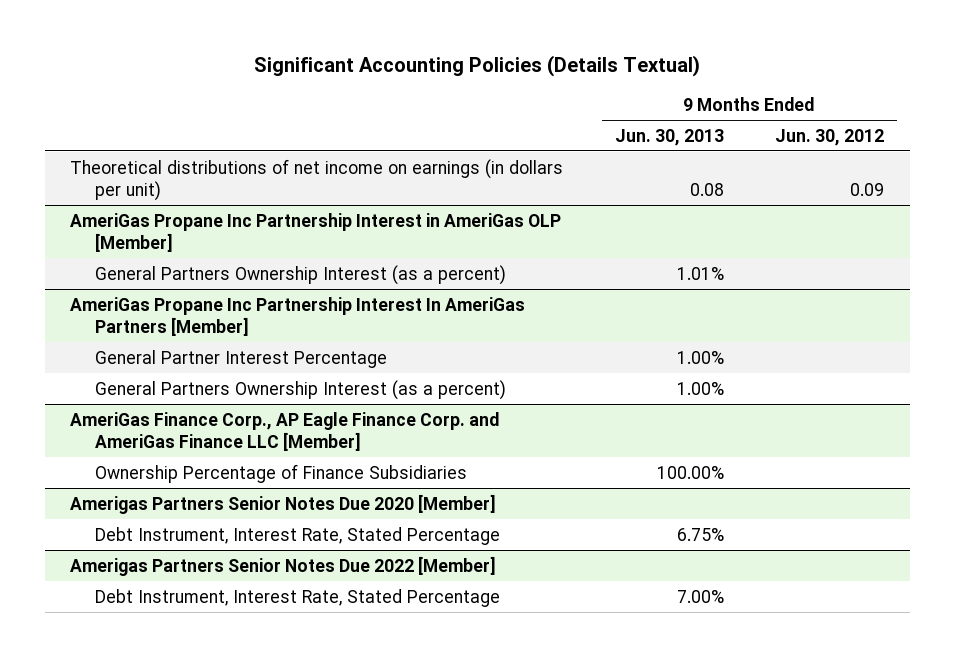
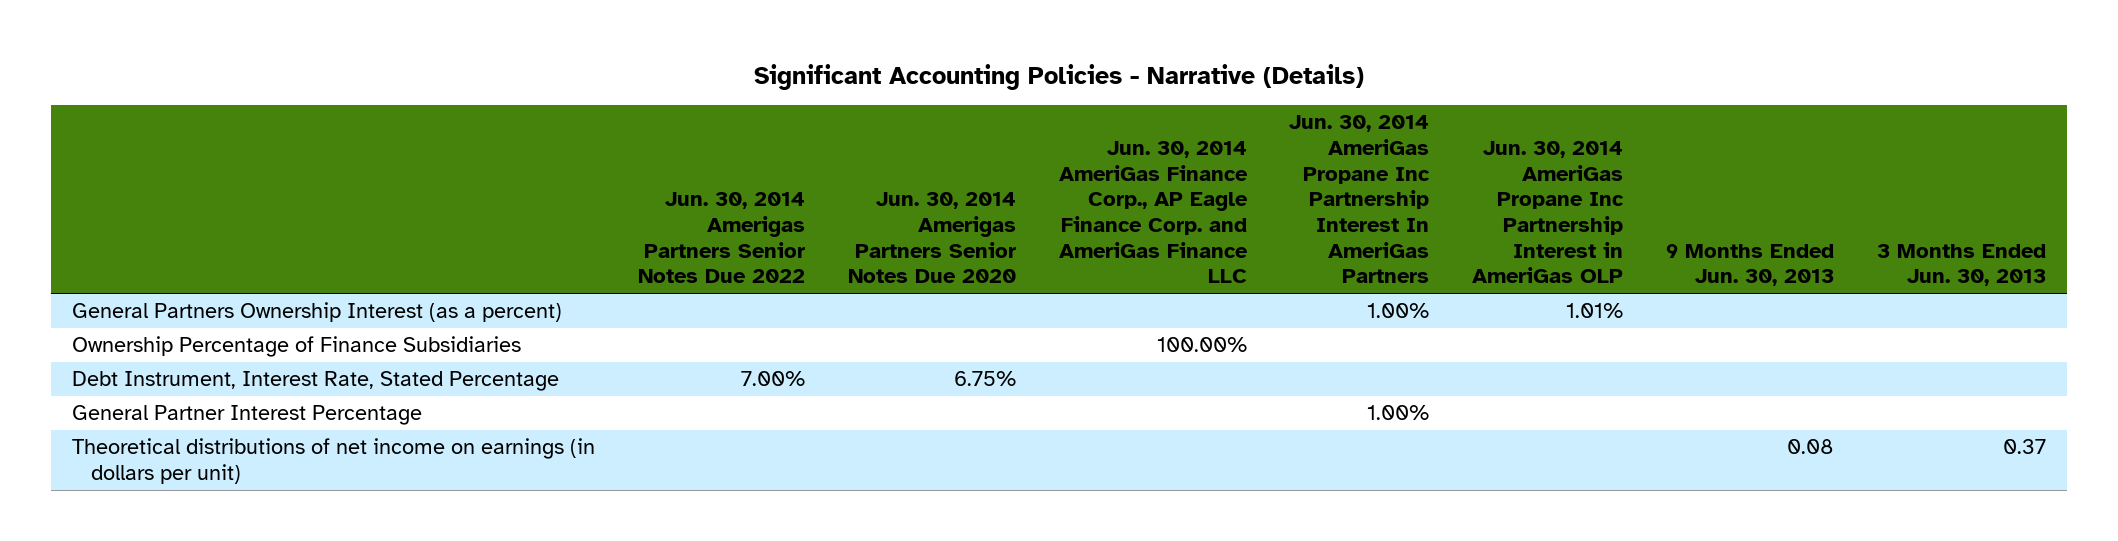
- Significant Accounting Policies (Details Textual)
+ Significant Accounting Policies - Narrative (Details)
- | 9 Months Ended Jun. 30, 2013 | 9 Months Ended Jun. 30, 2012
+ | Jun. 30, 2014 Amerigas Partners Senior Notes Due 2022 | Jun. 30, 2014 Amerigas Partners Senior Notes Due 2020 | Jun. 30, 2014 AmeriGas Finance Corp., AP Eagle Finance Corp. and AmeriGas Finance LLC | Jun. 30, 2014 AmeriGas Propane Inc Partnership Interest In AmeriGas Partners | Jun. 30, 2014 AmeriGas Propane Inc Partnership Interest in AmeriGas OLP | 9 Months Ended Jun. 30, 2013 | 3 Months Ended Jun. 30, 2013
+ General Partners Ownership Interest (as a percent) | | | | 1.00% | 1.01% | |
+ Ownership Percentage of Finance Subsidiaries | | | 100.00% | | | |
+ Debt Instrument, Interest Rate, Stated Percentage | 7.00% | 6.75% | | | | |
+ General Partner Interest Percentage | | | | 1.00% | | |
- AmeriGas Propane Inc Partnership Interest in AmeriGas OLP [Member]
- General Partners Ownership Interest (as a percent) | 1.01% |
- AmeriGas Propane Inc Partnership Interest In AmeriGas Partners [Member]
- General Partner Interest Percentage | 1.00% |
- General Partners Ownership Interest (as a percent) | 1.00% |
- AmeriGas Finance Corp., AP Eagle Finance Corp. and AmeriGas Finance LLC [Member]
- Ownership Percentage of Finance Subsidiaries | 100.00% |
- Amerigas Partners Senior Notes Due 2020 [Member]
- Debt Instrument, Interest Rate, Stated Percentage | 6.75% |
- Amerigas Partners Senior Notes Due 2022 [Member]
- Debt Instrument, Interest Rate, Stated Percentage | 7.00% |

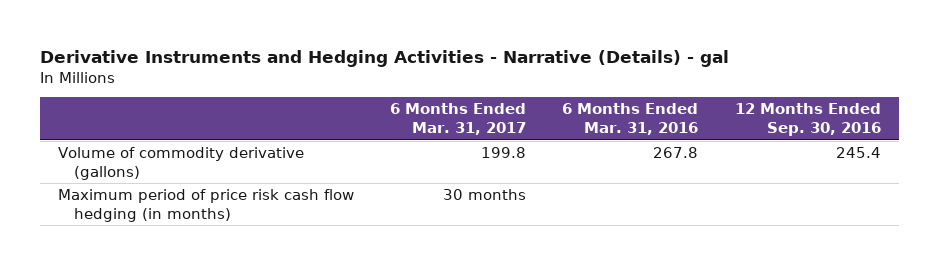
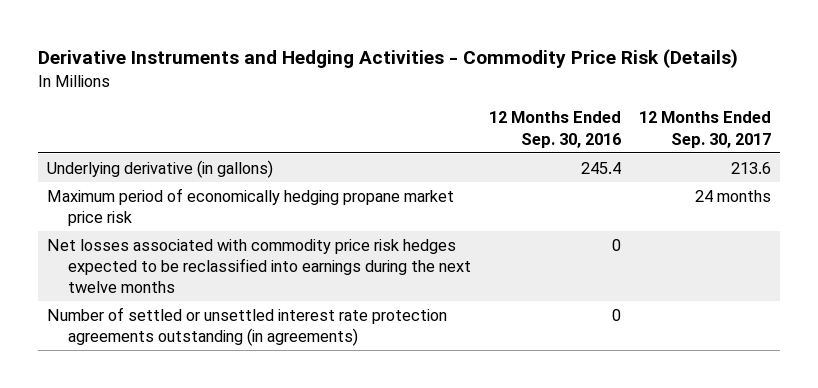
- Derivative Instruments and Hedging Activities - Narrative (Details) - gal
+ Derivative Instruments and Hedging Activities - Commodity Price Risk (Details)
- | 6 Months Ended Mar. 31, 2017 | 6 Months Ended Mar. 31, 2016 | 12 Months Ended Sep. 30, 2016
+ | 12 Months Ended Sep. 30, 2016 | 12 Months Ended Sep. 30, 2017
- Volume of commodity derivative (gallons) | 199.8 | 267.8 | 245.4
- Maximum period of price risk cash flow hedging (in months) | 30 months | |
+ Underlying derivative (in gallons) | 245.4 | 213.6
+ Maximum period of economically hedging propane market price risk | | 24 months
+ Net losses associated with commodity price risk hedges expected to be reclassified into earnings during the next twelve months | 0 |
+ Number of settled or unsettled interest rate protection agreements outstanding (in agreements) | 0 |

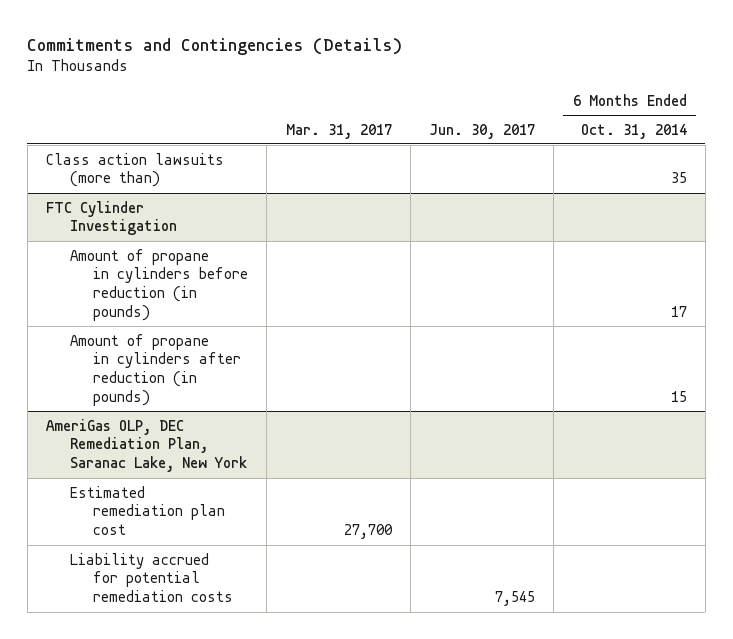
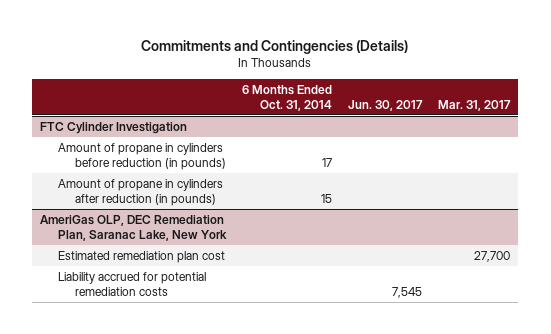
- | Mar. 31, 2017 | Jun. 30, 2017 | 6 Months Ended Oct. 31, 2014
+ | 6 Months Ended Oct. 31, 2014 | Jun. 30, 2017 | Mar. 31, 2017
- Class action lawsuits (more than) | | | 35

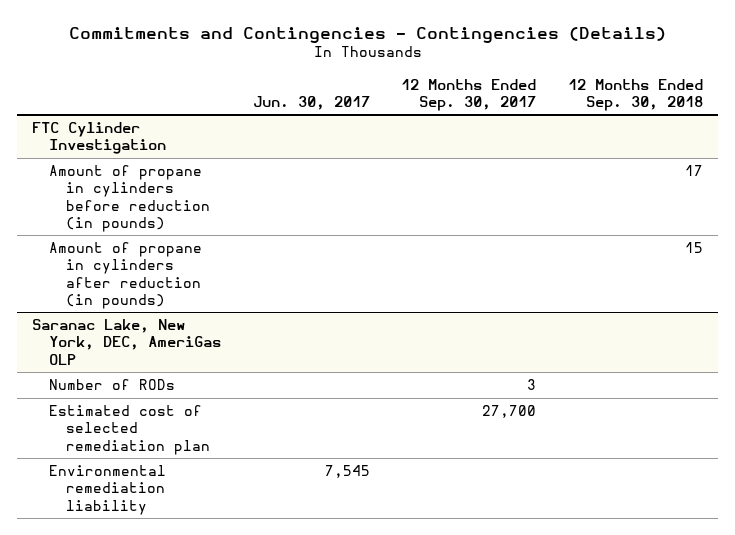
- Commitments and Contingencies (Details)
+ Commitments and Contingencies - Contingencies (Details)
- | 6 Months Ended Oct. 31, 2014 | Jun. 30, 2017 | Mar. 31, 2017
+ | Jun. 30, 2017 | 12 Months Ended Sep. 30, 2017 | 12 Months Ended Sep. 30, 2018
- AmeriGas OLP, DEC Remediation Plan, Saranac Lake, New York
- Estimated remediation plan cost | | | 27,700
- Liability accrued for potential remediation costs | | 7,545 |
+ Saranac Lake, New York, DEC, AmeriGas OLP
+ Number of RODs | | 3 |
+ Estimated cost of selected remediation plan | | 27,700 |
+ Environmental remediation liability | 7,545 | |

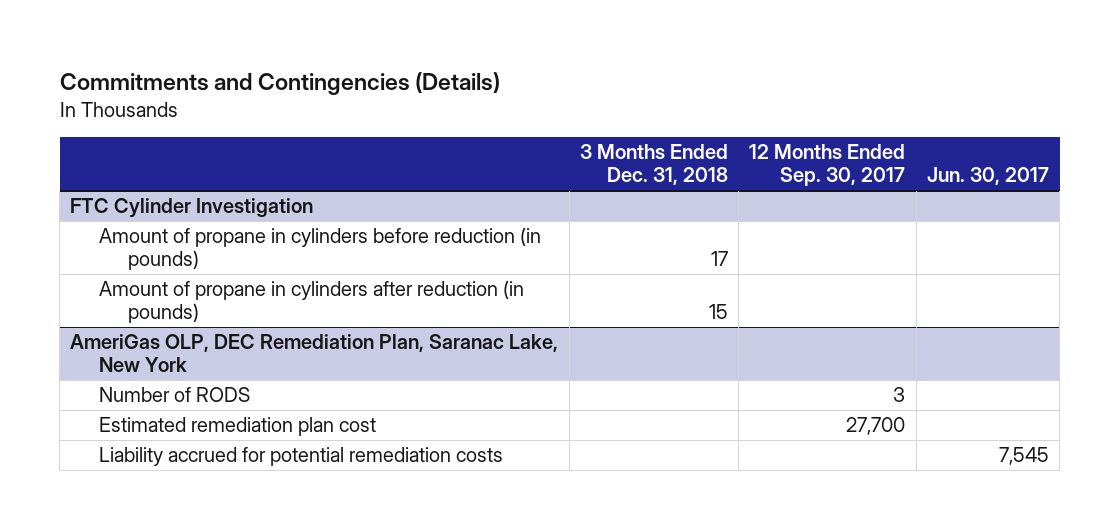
- Commitments and Contingencies - Contingencies (Details)
+ Commitments and Contingencies (Details)
- | Jun. 30, 2017 | 12 Months Ended Sep. 30, 2017 | 12 Months Ended Sep. 30, 2018
+ | 3 Months Ended Dec. 31, 2018 | 12 Months Ended Sep. 30, 2017 | Jun. 30, 2017
- Saranac Lake, New York, DEC, AmeriGas OLP
- Number of RODs | | 3 |
- Estimated cost of selected remediation plan | | 27,700 |
- Environmental remediation liability | 7,545 | |
+ AmeriGas OLP, DEC Remediation Plan, Saranac Lake, New York
+ Number of RODS | | 3 |
+ Estimated remediation plan cost | | 27,700 |
+ Liability accrued for potential remediation costs | | | 7,545

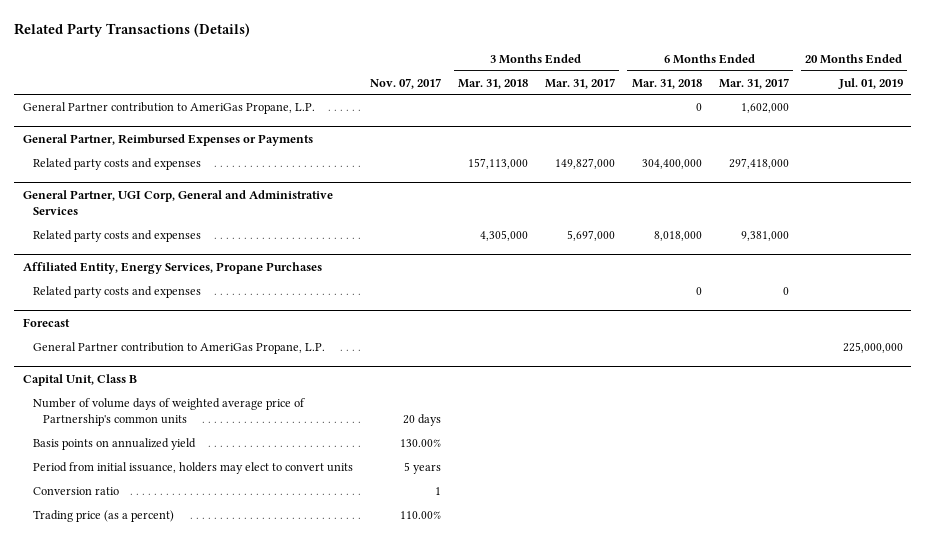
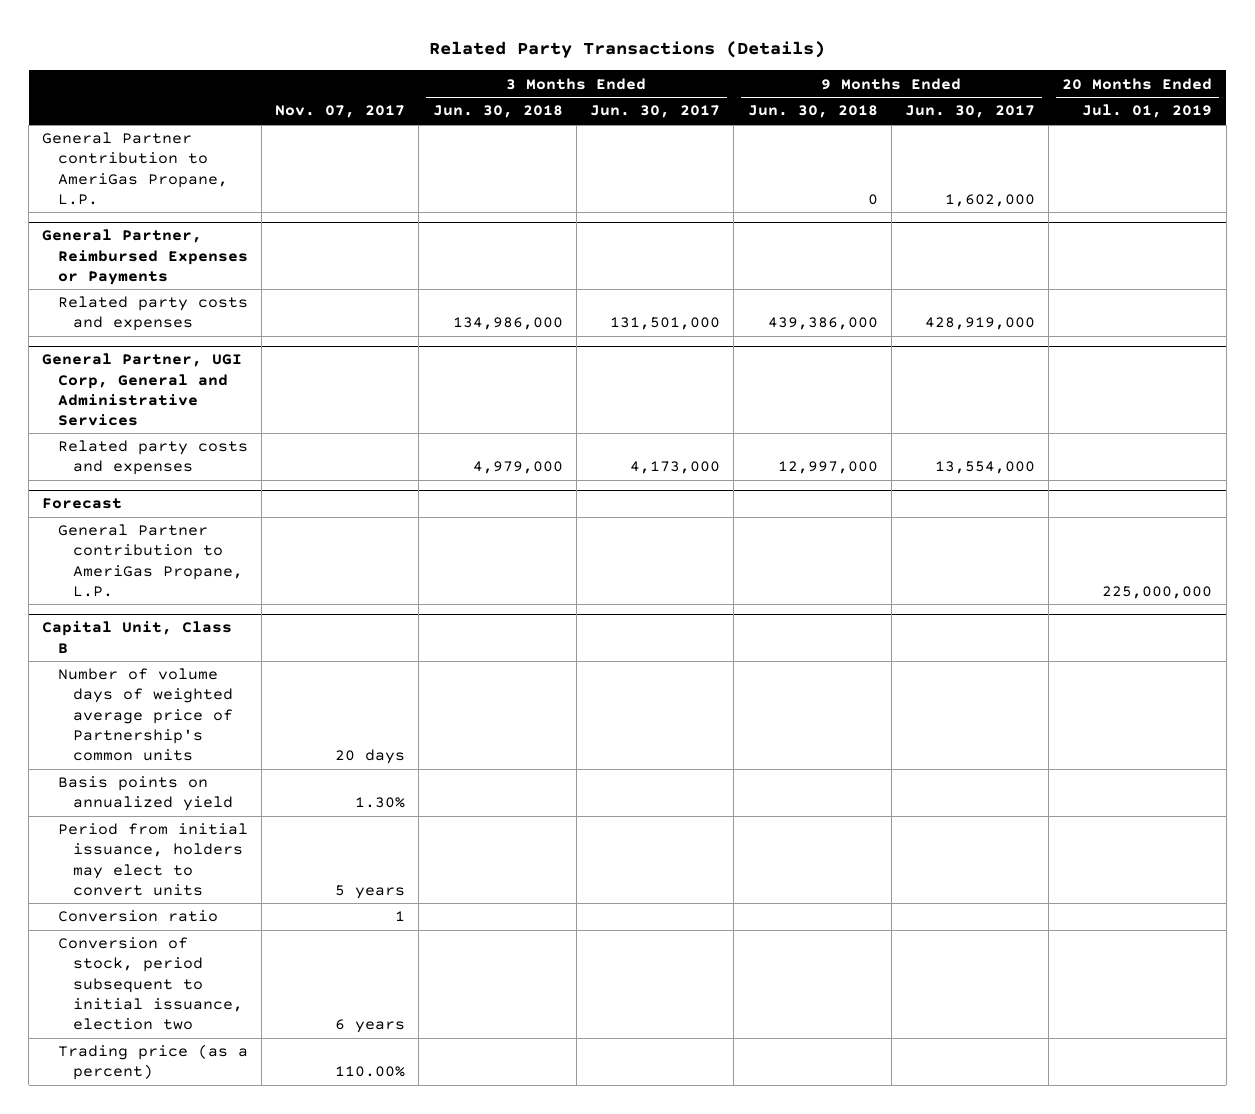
- | Nov. 07, 2017 | 3 Months Ended Mar. 31, 2018 | 3 Months Ended Mar. 31, 2017 | 6 Months Ended Mar. 31, 2018 | 6 Months Ended Mar. 31, 2017 | 20 Months Ended Jul. 01, 2019
+ | Nov. 07, 2017 | 3 Months Ended Jun. 30, 2018 | 3 Months Ended Jun. 30, 2017 | 9 Months Ended Jun. 30, 2018 | 9 Months Ended Jun. 30, 2017 | 20 Months Ended Jul. 01, 2019
- Affiliated Entity, Energy Services, Propane Purchases
- Related party costs and expenses | | | | 0 | 0 |
@ Capital Unit, Class B
- Basis points on annualized yield | 130.00% | | | | |
+ Basis points on annualized yield | 1.30% | | | | |
+ Conversion of stock, period subsequent to initial issuance, election two | 6 years | | | | |

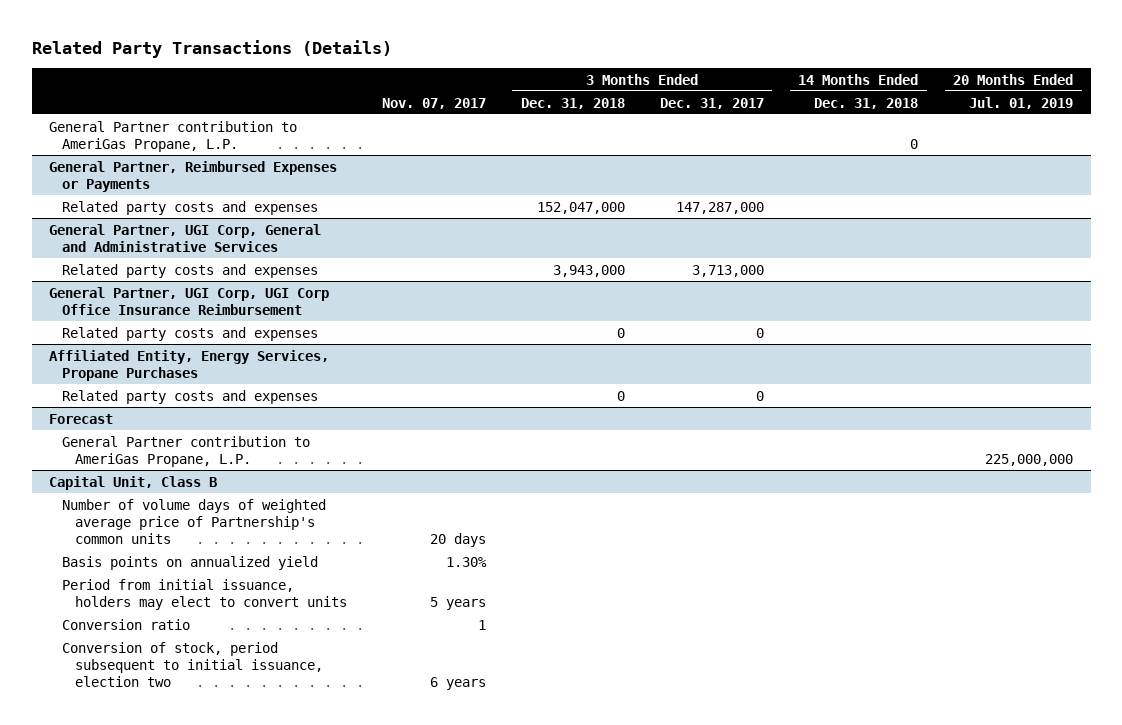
- | Nov. 07, 2017 | 3 Months Ended Jun. 30, 2018 | 3 Months Ended Jun. 30, 2017 | 9 Months Ended Jun. 30, 2018 | 9 Months Ended Jun. 30, 2017 | 20 Months Ended Jul. 01, 2019
+ | Nov. 07, 2017 | 3 Months Ended Dec. 31, 2018 | 3 Months Ended Dec. 31, 2017 | 14 Months Ended Dec. 31, 2018 | 20 Months Ended Jul. 01, 2019
+ General Partner, UGI Corp, UGI Corp Office Insurance Reimbursement
+ Related party costs and expenses | | 0 | 0 | |
+ Affiliated Entity, Energy Services, Propane Purchases
+ Related party costs and expenses | | 0 | 0 | |
@ Capital Unit, Class B
- Trading price (as a percent) | 110.00% | | | | |

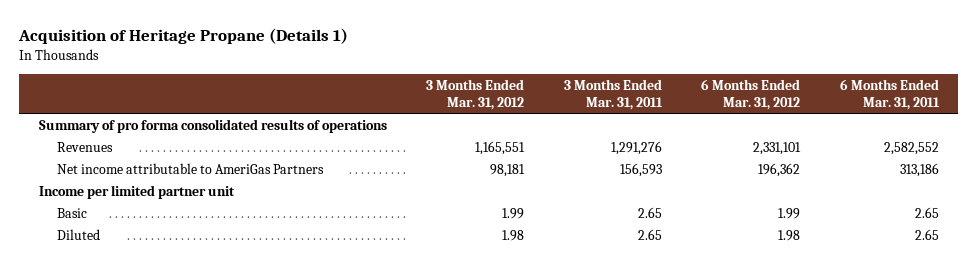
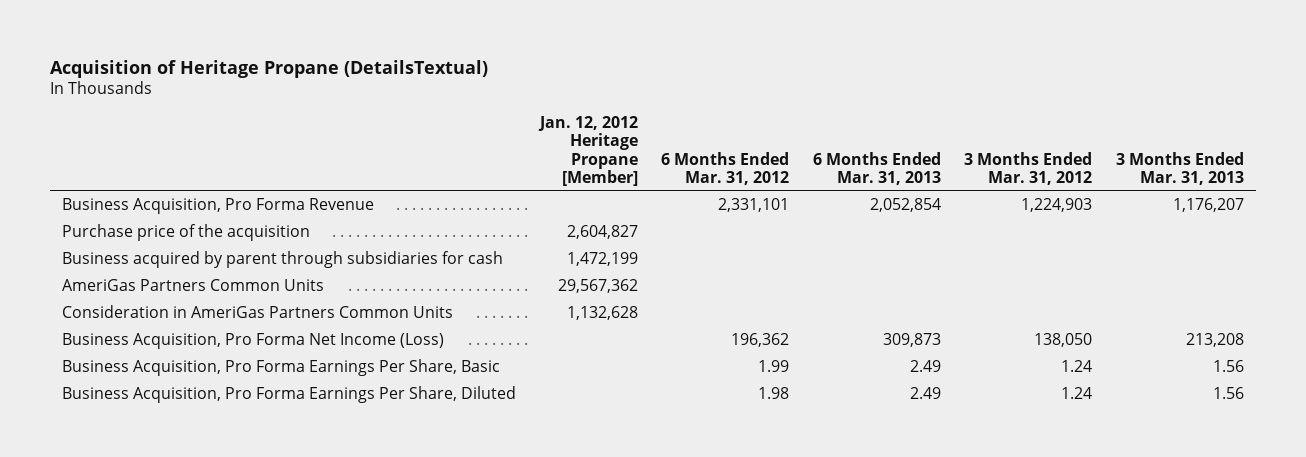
- Acquisition of Heritage Propane (Details 1)
+ Acquisition of Heritage Propane (DetailsTextual)
- | 3 Months Ended Mar. 31, 2012 | 3 Months Ended Mar. 31, 2011 | 6 Months Ended Mar. 31, 2012 | 6 Months Ended Mar. 31, 2011
+ | Jan. 12, 2012 Heritage Propane [Member] | 6 Months Ended Mar. 31, 2012 | 6 Months Ended Mar. 31, 2013 | 3 Months Ended Mar. 31, 2012 | 3 Months Ended Mar. 31, 2013
- Summary of pro forma consolidated results of operations
- Revenues | 1,165,551 | 1,291,276 | 2,331,101 | 2,582,552
- Net income attributable to AmeriGas Partners | 98,181 | 156,593 | 196,362 | 313,186
- Income per limited partner unit
- Basic | 1.99 | 2.65 | 1.99 | 2.65
- Diluted | 1.98 | 2.65 | 1.98 | 2.65
+ Business Acquisition, Pro Forma Revenue | | 2,331,101 | 2,052,854 | 1,224,903 | 1,176,207
+ Purchase price of the acquisition | 2,604,827 | | | |
+ Business acquired by parent through subsidiaries for cash | 1,472,199 | | | |
+ AmeriGas Partners Common Units | 29,567,362 | | | |
+ Consideration in AmeriGas Partners Common Units | 1,132,628 | | | |
+ Business Acquisition, Pro Forma Net Income (Loss) | | 196,362 | 309,873 | 138,050 | 213,208
+ Business Acquisition, Pro Forma Earnings Per Share, Basic | | 1.99 | 2.49 | 1.24 | 1.56
+ Business Acquisition, Pro Forma Earnings Per Share, Diluted | | 1.98 | 2.49 | 1.24 | 1.56

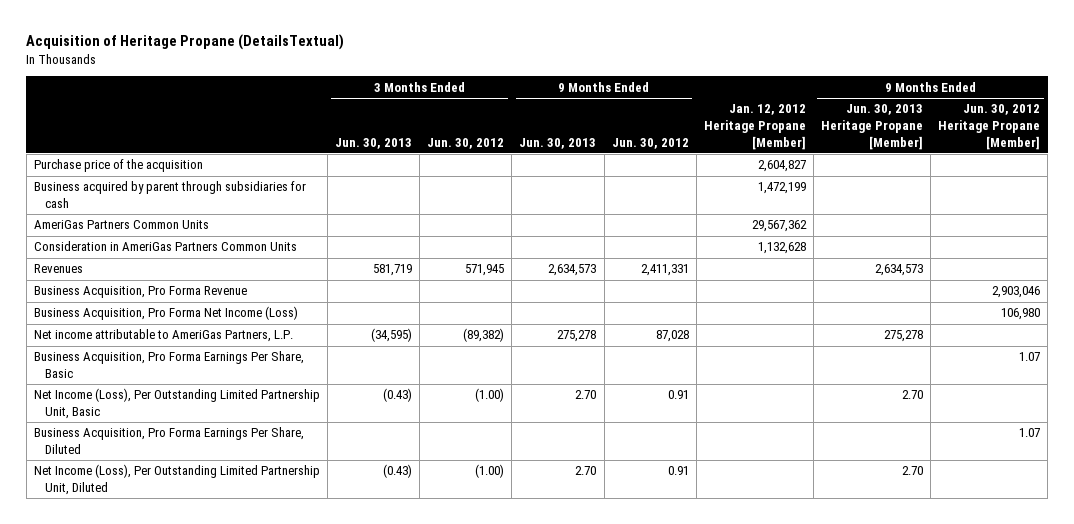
- | Jan. 12, 2012 Heritage Propane [Member] | 6 Months Ended Mar. 31, 2012 | 6 Months Ended Mar. 31, 2013 | 3 Months Ended Mar. 31, 2012 | 3 Months Ended Mar. 31, 2013
+ | 3 Months Ended Jun. 30, 2013 | 3 Months Ended Jun. 30, 2012 | 9 Months Ended Jun. 30, 2013 | 9 Months Ended Jun. 30, 2012 | Jan. 12, 2012 Heritage Propane [Member] | 9 Months Ended Jun. 30, 2013 Heritage Propane [Member] | 9 Months Ended Jun. 30, 2012 Heritage Propane [Member]
+ Revenues | 581,719 | 571,945 | 2,634,573 | 2,411,331 | | 2,634,573 |
moved down: Business Acquisition, Pro Forma Revenue | | | | | | | 2,903,046
+ Net income attributable to AmeriGas Partners, L.P. | (34,595) | (89,382) | 275,278 | 87,028 | | 275,278 |
+ Net Income (Loss), Per Outstanding Limited Partnership Unit, Basic | (0.43) | (1.00) | 2.70 | 0.91 | | 2.70 |
+ Net Income (Loss), Per Outstanding Limited Partnership Unit, Diluted | (0.43) | (1.00) | 2.70 | 0.91 | | 2.70 |

